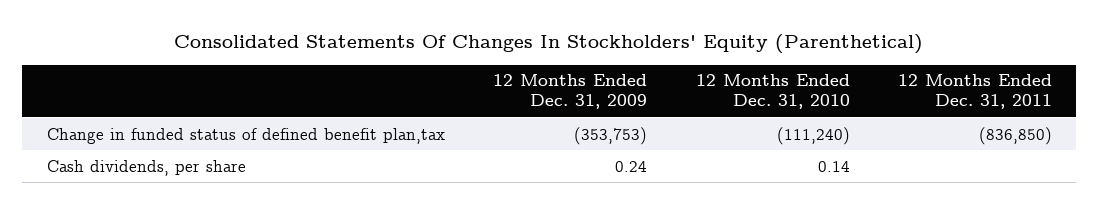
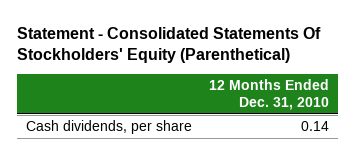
- Consolidated Statements Of Changes In Stockholders' Equity (Parenthetical)
+ Statement - Consolidated Statements Of Stockholders' Equity (Parenthetical)
- | 12 Months Ended Dec. 31, 2009 | 12 Months Ended Dec. 31, 2010 | 12 Months Ended Dec. 31, 2011
+ | 12 Months Ended Dec. 31, 2010
- Change in funded status of defined benefit plan,tax | (353,753) | (111,240) | (836,850)

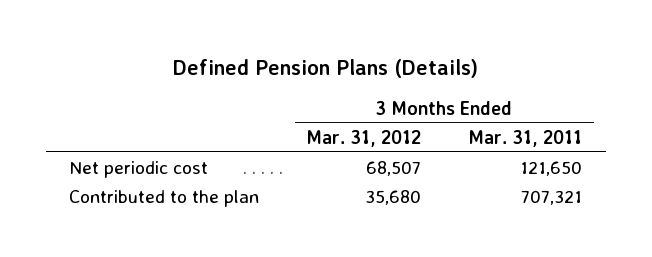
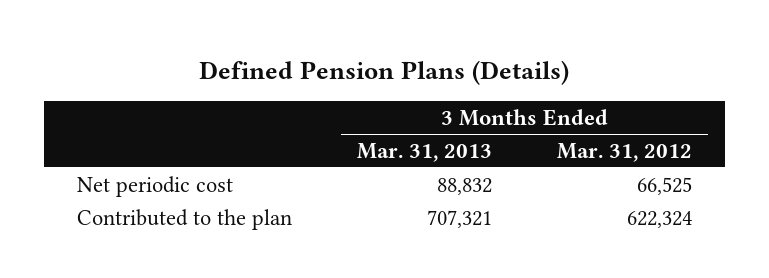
- | 3 Months Ended Mar. 31, 2012 | 3 Months Ended Mar. 31, 2011
+ | 3 Months Ended Mar. 31, 2013 | 3 Months Ended Mar. 31, 2012
- Net periodic cost | 68,507 | 121,650
- Contributed to the plan | 35,680 | 707,321
+ Net periodic cost | 88,832 | 66,525
+ Contributed to the plan | 707,321 | 622,324

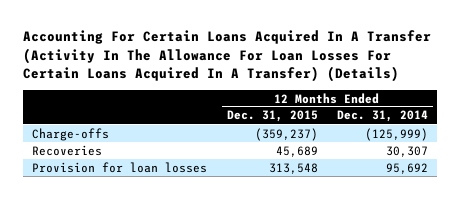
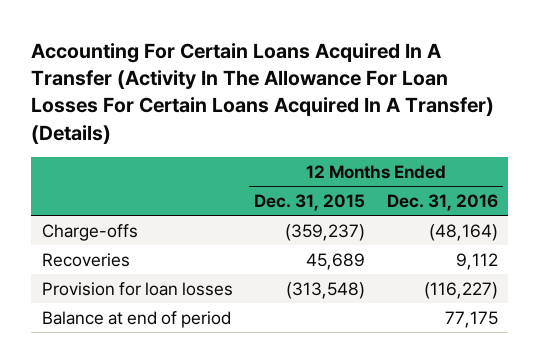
- | 12 Months Ended Dec. 31, 2015 | 12 Months Ended Dec. 31, 2014
+ | 12 Months Ended Dec. 31, 2015 | 12 Months Ended Dec. 31, 2016
- Provision for loan losses | 313,548 | 95,692
+ Provision for loan losses | (313,548) | (116,227)
+ Balance at end of period | | 77,175

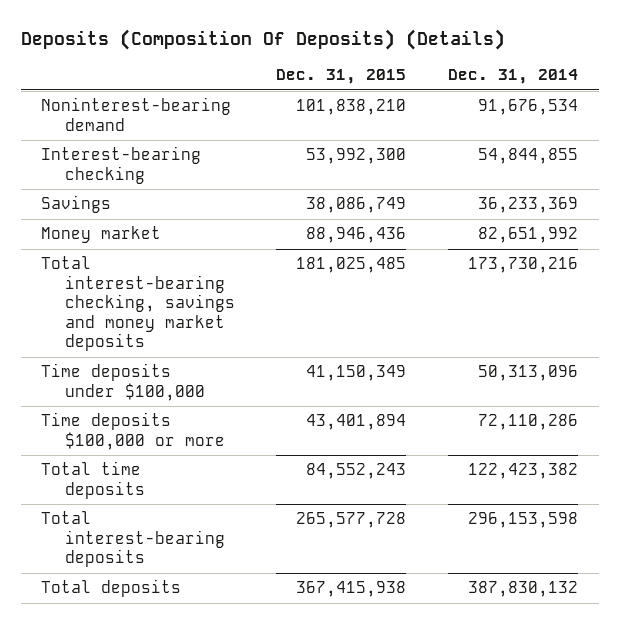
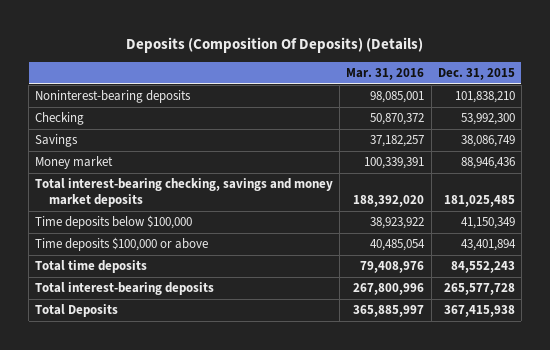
- | Dec. 31, 2015 | Dec. 31, 2014
+ | Mar. 31, 2016 | Dec. 31, 2015
- Noninterest-bearing demand | 101,838,210 | 91,676,534
- Interest-bearing checking | 53,992,300 | 54,844,855
+ Noninterest-bearing deposits | 98,085,001 | 101,838,210
+ Checking | 50,870,372 | 53,992,300
- Time deposits under $100,000 | 41,150,349 | 50,313,096
- Time deposits $100,000 or more | 43,401,894 | 72,110,286
+ Time deposits below $100,000 | 38,923,922 | 41,150,349
+ Time deposits $100,000 or above | 40,485,054 | 43,401,894
- Total deposits | 367,415,938 | 387,830,132
+ Total Deposits | 365,885,997 | 367,415,938

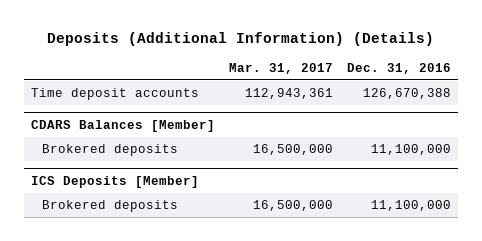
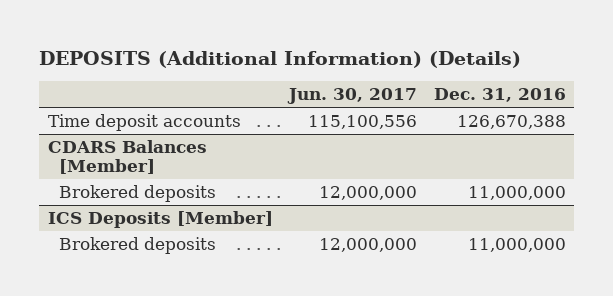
- Deposits (Additional Information) (Details)
+ DEPOSITS (Additional Information) (Details)
- | Mar. 31, 2017 | Dec. 31, 2016
+ | Jun. 30, 2017 | Dec. 31, 2016
@ CDARS Balances [Member]
- Brokered deposits | 16,500,000 | 11,100,000
+ Brokered deposits | 12,000,000 | 11,000,000
@ ICS Deposits [Member]
- Brokered deposits | 16,500,000 | 11,100,000
+ Brokered deposits | 12,000,000 | 11,000,000

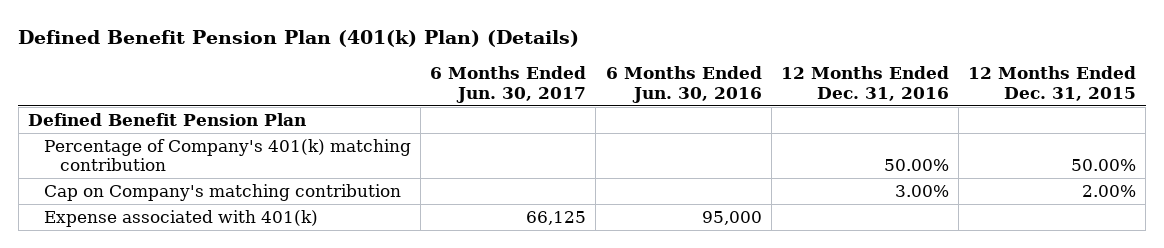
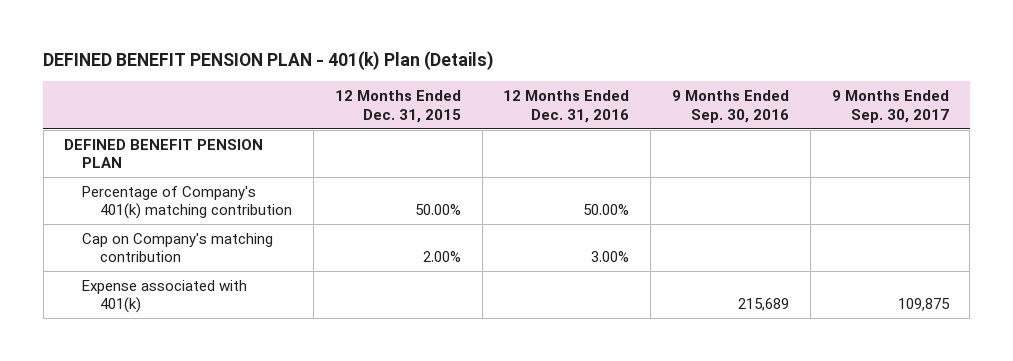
- Defined Benefit Pension Plan (401(k) Plan) (Details)
+ DEFINED BENEFIT PENSION PLAN - 401(k) Plan (Details)
- | 6 Months Ended Jun. 30, 2017 | 6 Months Ended Jun. 30, 2016 | 12 Months Ended Dec. 31, 2016 | 12 Months Ended Dec. 31, 2015
+ | 12 Months Ended Dec. 31, 2015 | 12 Months Ended Dec. 31, 2016 | 9 Months Ended Sep. 30, 2016 | 9 Months Ended Sep. 30, 2017
- Defined Benefit Pension Plan
+ DEFINED BENEFIT PENSION PLAN

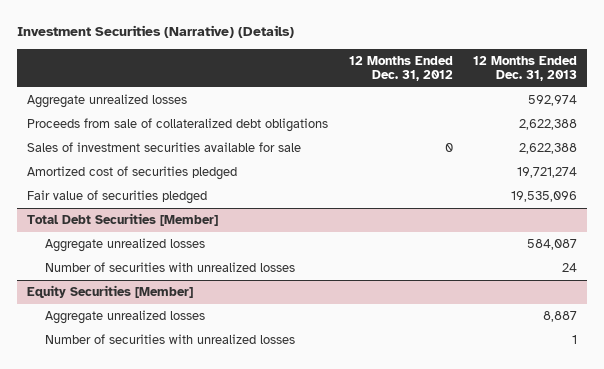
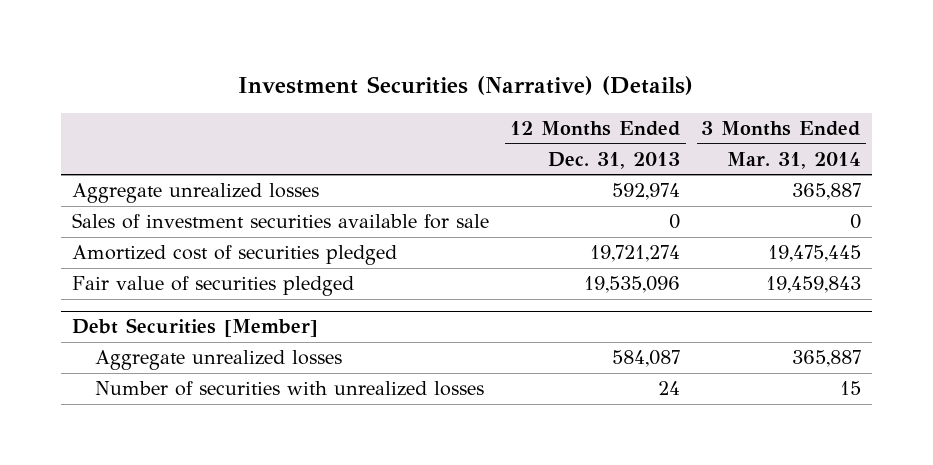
- | 12 Months Ended Dec. 31, 2012 | 12 Months Ended Dec. 31, 2013
+ | 12 Months Ended Dec. 31, 2013 | 3 Months Ended Mar. 31, 2014
- Proceeds from sale of collateralized debt obligations | | 2,622,388
- Sales of investment securities available for sale | 0 | 2,622,388
+ Sales of investment securities available for sale | 0 | 0
- Total Debt Securities [Member]
+ Debt Securities [Member]
- Equity Securities [Member]
- Aggregate unrealized losses | | 8,887
- Number of securities with unrealized losses | | 1

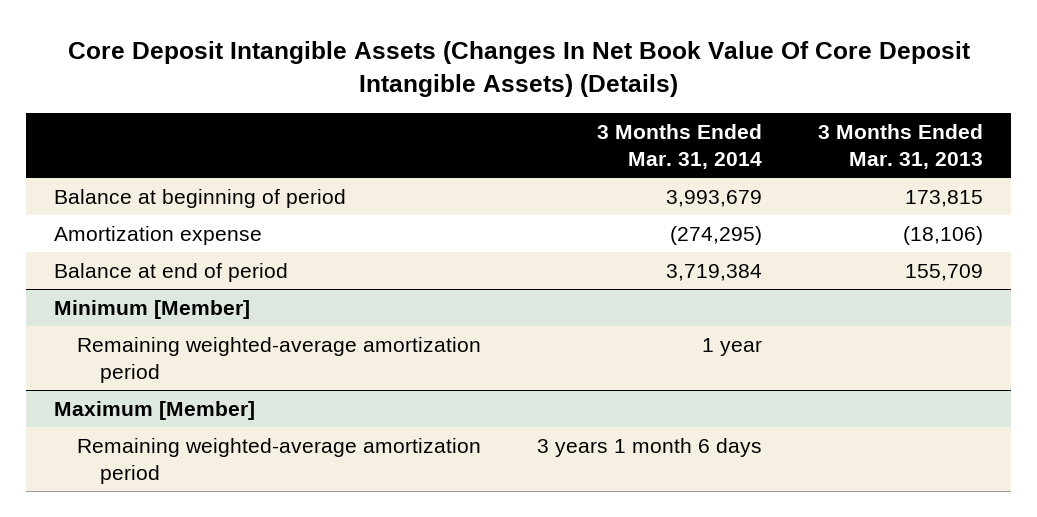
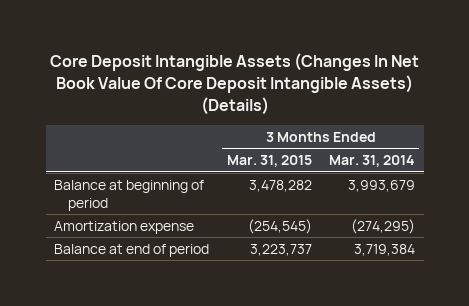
- | 3 Months Ended Mar. 31, 2014 | 3 Months Ended Mar. 31, 2013
+ | 3 Months Ended Mar. 31, 2015 | 3 Months Ended Mar. 31, 2014
- Minimum [Member]
- Remaining weighted-average amortization period | 1 year |
- Maximum [Member]
- Remaining weighted-average amortization period | 3 years 1 month 6 days |

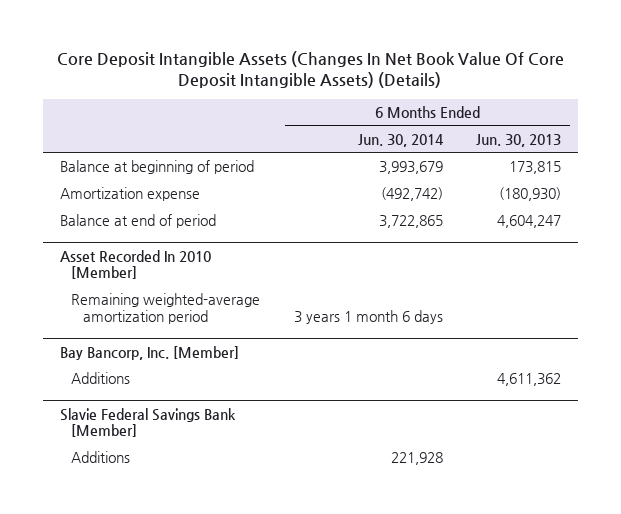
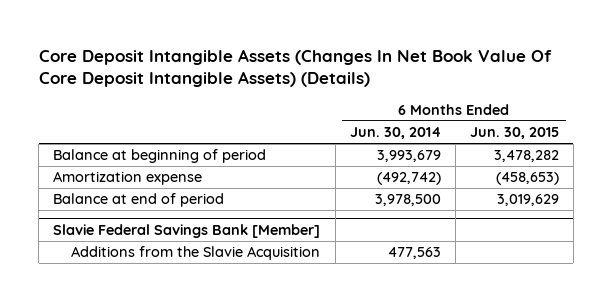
- | 6 Months Ended Jun. 30, 2014 | 6 Months Ended Jun. 30, 2013
+ | 6 Months Ended Jun. 30, 2014 | 6 Months Ended Jun. 30, 2015
- Balance at end of period | 3,722,865 | 4,604,247
- Asset Recorded In 2010 [Member]
- Remaining weighted-average amortization period | 3 years 1 month 6 days |
- Bay Bancorp, Inc. [Member]
- Additions | | 4,611,362
+ Balance at end of period | 3,978,500 | 3,019,629
@ Slavie Federal Savings Bank [Member]
- Additions | 221,928 |
+ Additions from the Slavie Acquisition | 477,563 |

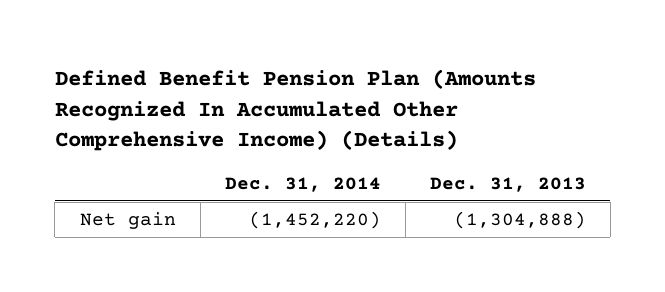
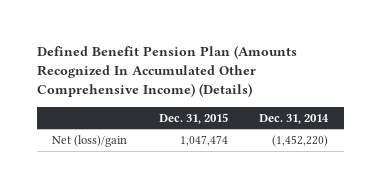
- | Dec. 31, 2014 | Dec. 31, 2013
+ | Dec. 31, 2015 | Dec. 31, 2014
- Net gain | (1,452,220) | (1,304,888)
+ Net (loss)/gain | 1,047,474 | (1,452,220)

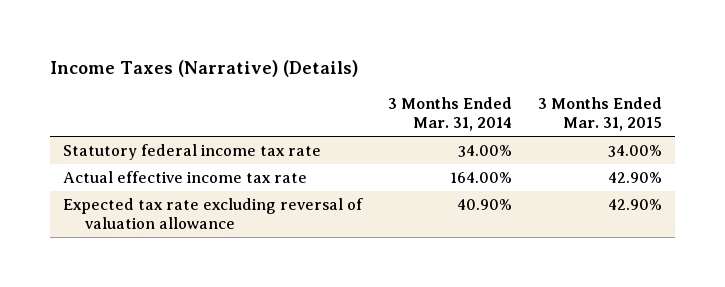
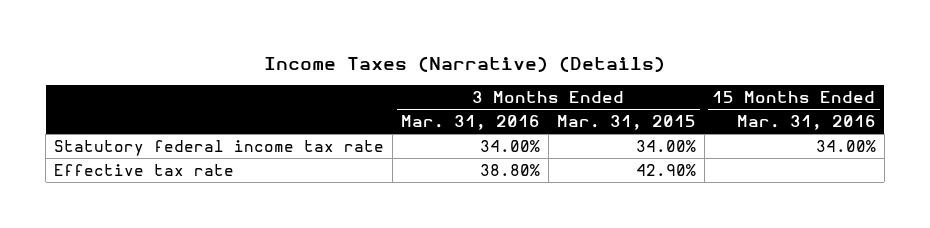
- | 3 Months Ended Mar. 31, 2014 | 3 Months Ended Mar. 31, 2015
+ | 3 Months Ended Mar. 31, 2016 | 3 Months Ended Mar. 31, 2015 | 15 Months Ended Mar. 31, 2016
- Actual effective income tax rate | 164.00% | 42.90%
- Expected tax rate excluding reversal of valuation allowance | 40.90% | 42.90%
+ Effective tax rate | 38.80% | 42.90% |

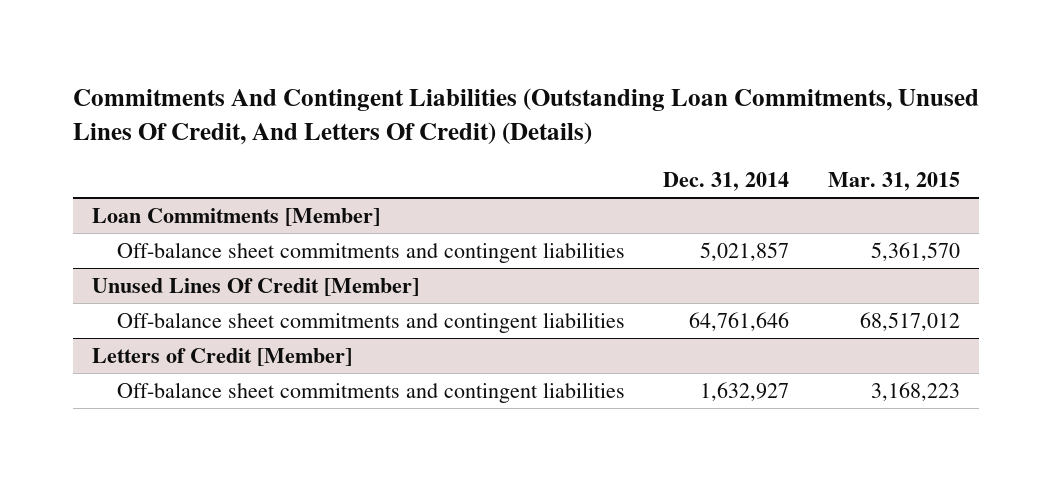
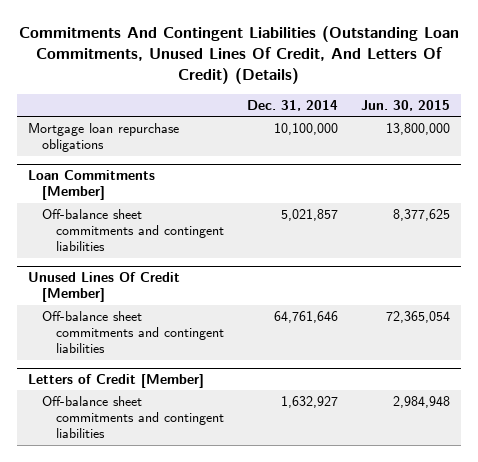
- | Dec. 31, 2014 | Mar. 31, 2015
+ | Dec. 31, 2014 | Jun. 30, 2015
+ Mortgage loan repurchase obligations | 10,100,000 | 13,800,000

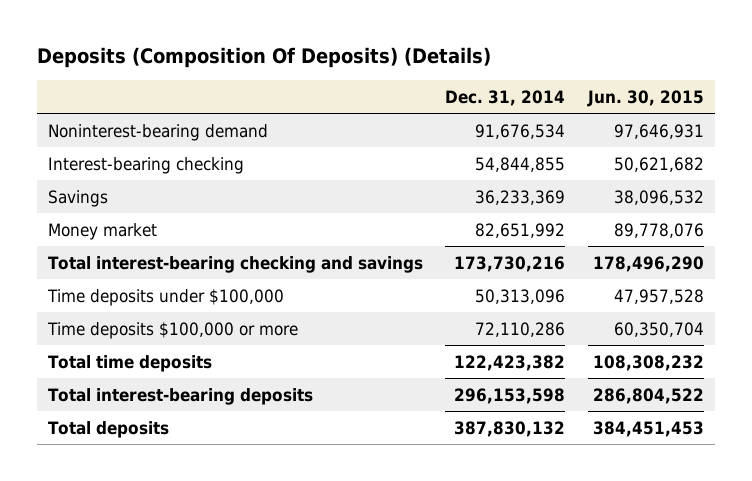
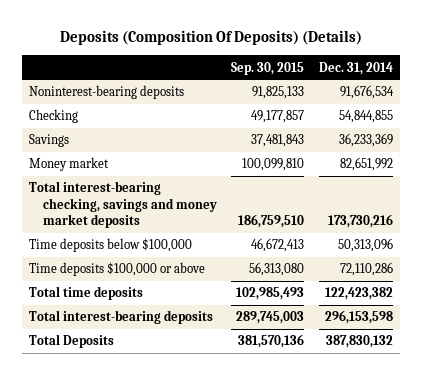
- | Dec. 31, 2014 | Jun. 30, 2015
+ | Sep. 30, 2015 | Dec. 31, 2014
- Noninterest-bearing demand | 91,676,534 | 97,646,931
- Interest-bearing checking | 54,844,855 | 50,621,682
+ Noninterest-bearing deposits | 91,825,133 | 91,676,534
+ Checking | 49,177,857 | 54,844,855
- Total interest-bearing checking and savings | 173,730,216 | 178,496,290
- Time deposits under $100,000 | 50,313,096 | 47,957,528
- Time deposits $100,000 or more | 72,110,286 | 60,350,704
+ Total interest-bearing checking, savings and money market deposits | 186,759,510 | 173,730,216
+ Time deposits below $100,000 | 46,672,413 | 50,313,096
+ Time deposits $100,000 or above | 56,313,080 | 72,110,286
- Total deposits | 387,830,132 | 384,451,453
+ Total Deposits | 381,570,136 | 387,830,132

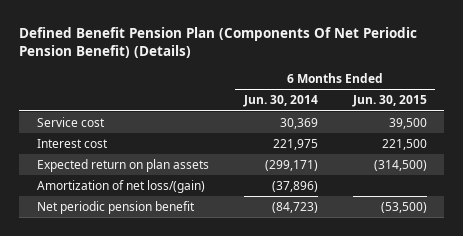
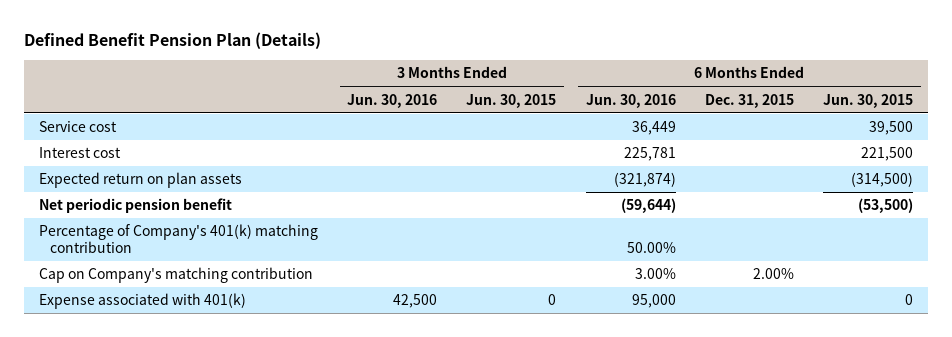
- Defined Benefit Pension Plan (Components Of Net Periodic Pension Benefit) (Details)
+ Defined Benefit Pension Plan (Details)
- | 6 Months Ended Jun. 30, 2014 | 6 Months Ended Jun. 30, 2015
+ | 3 Months Ended Jun. 30, 2016 | 3 Months Ended Jun. 30, 2015 | 6 Months Ended Jun. 30, 2016 | 6 Months Ended Dec. 31, 2015 | 6 Months Ended Jun. 30, 2015
- Amortization of net loss/(gain) | (37,896) |
+ Percentage of Company's 401(k) matching contribution | | | 50.00% | |
+ Cap on Company's matching contribution | | | 3.00% | 2.00% |
+ Expense associated with 401(k) | 42,500 | 0 | 95,000 | | 0

